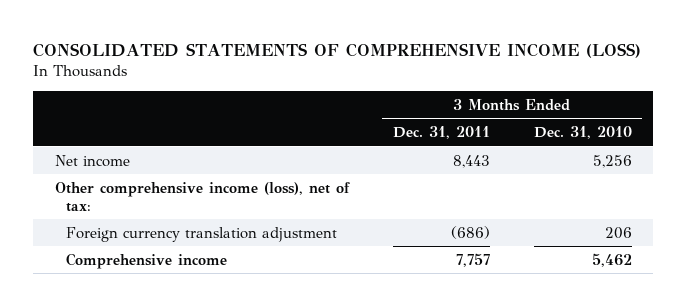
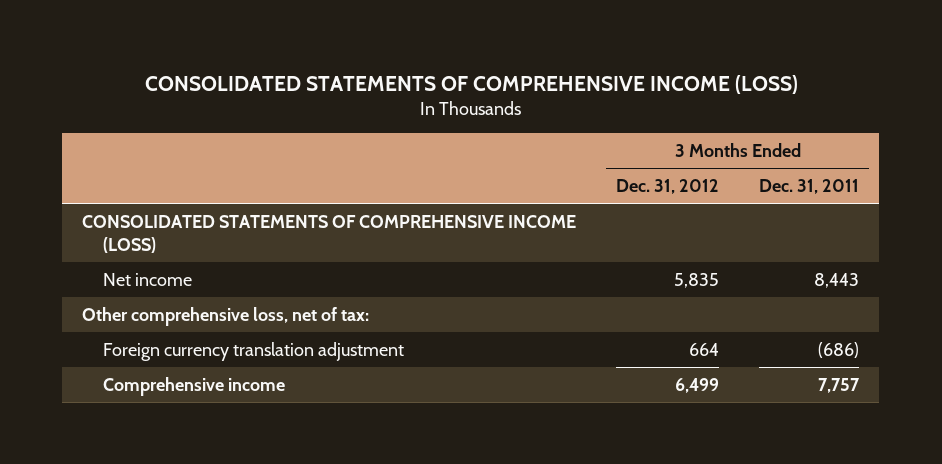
- | 3 Months Ended Dec. 31, 2011 | 3 Months Ended Dec. 31, 2010
+ | 3 Months Ended Dec. 31, 2012 | 3 Months Ended Dec. 31, 2011
+ CONSOLIDATED STATEMENTS OF COMPREHENSIVE INCOME (LOSS)
- Other comprehensive income (loss), net of tax:
+ Other comprehensive loss, net of tax:

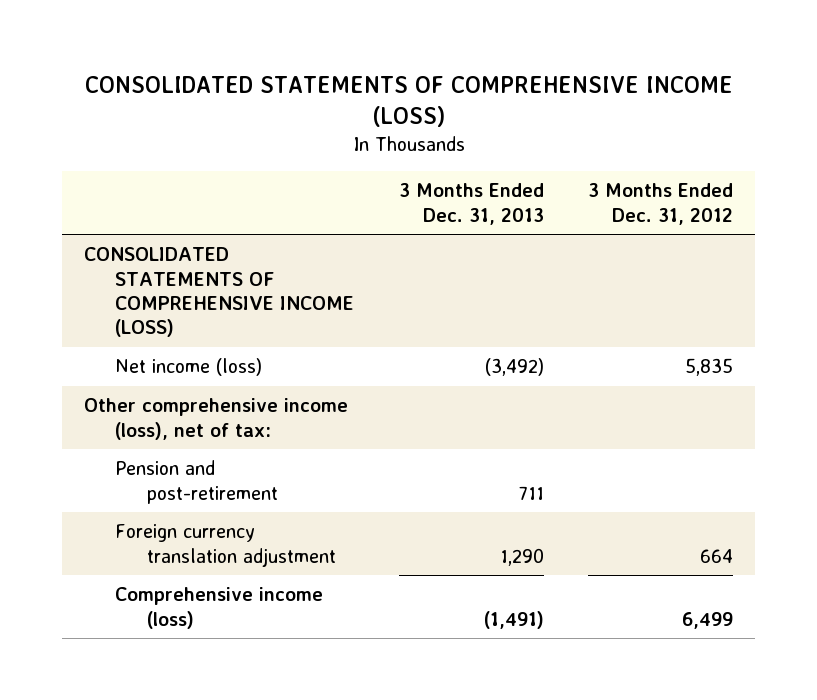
- | 3 Months Ended Dec. 31, 2012 | 3 Months Ended Dec. 31, 2011
+ | 3 Months Ended Dec. 31, 2013 | 3 Months Ended Dec. 31, 2012
- Net income | 5,835 | 8,443
- Other comprehensive loss, net of tax:
+ Net income (loss) | (3,492) | 5,835
+ Other comprehensive income (loss), net of tax:
+ Pension and post-retirement | 711 |
- Comprehensive income | 6,499 | 7,757
+ Comprehensive income (loss) | (1,491) | 6,499

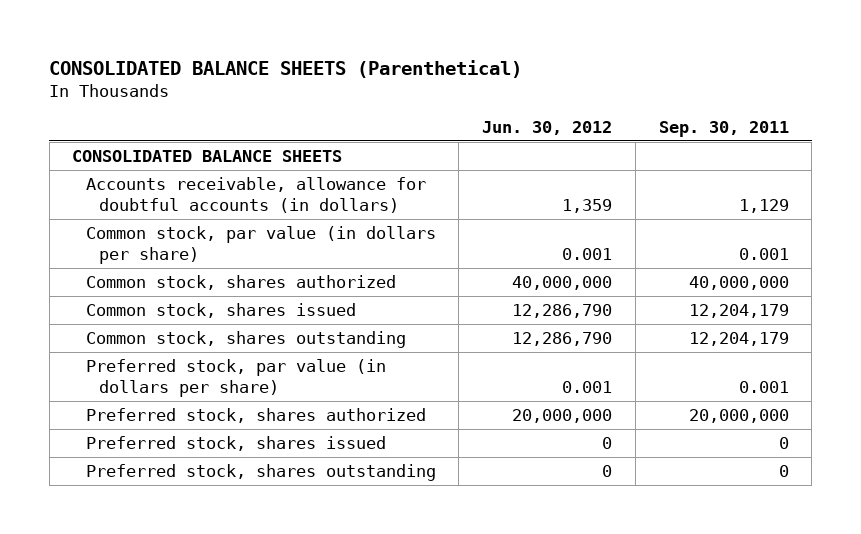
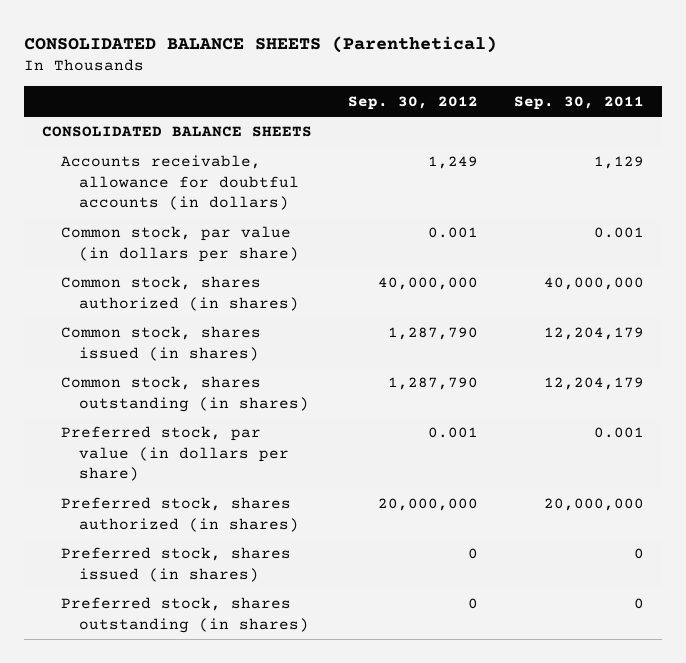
- | Jun. 30, 2012 | Sep. 30, 2011
+ | Sep. 30, 2012 | Sep. 30, 2011
- Common stock, shares authorized | 40,000,000 | 40,000,000
- Common stock, shares issued | 12,286,790 | 12,204,179
- Common stock, shares outstanding | 12,286,790 | 12,204,179
+ Common stock, shares authorized (in shares) | 40,000,000 | 40,000,000
+ Common stock, shares issued (in shares) | 1,287,790 | 12,204,179
+ Common stock, shares outstanding (in shares) | 1,287,790 | 12,204,179
- Preferred stock, shares authorized | 20,000,000 | 20,000,000
- Preferred stock, shares issued | 0 | 0
- Preferred stock, shares outstanding | 0 | 0
+ Preferred stock, shares authorized (in shares) | 20,000,000 | 20,000,000
+ Preferred stock, shares issued (in shares) | 0 | 0
+ Preferred stock, shares outstanding (in shares) | 0 | 0

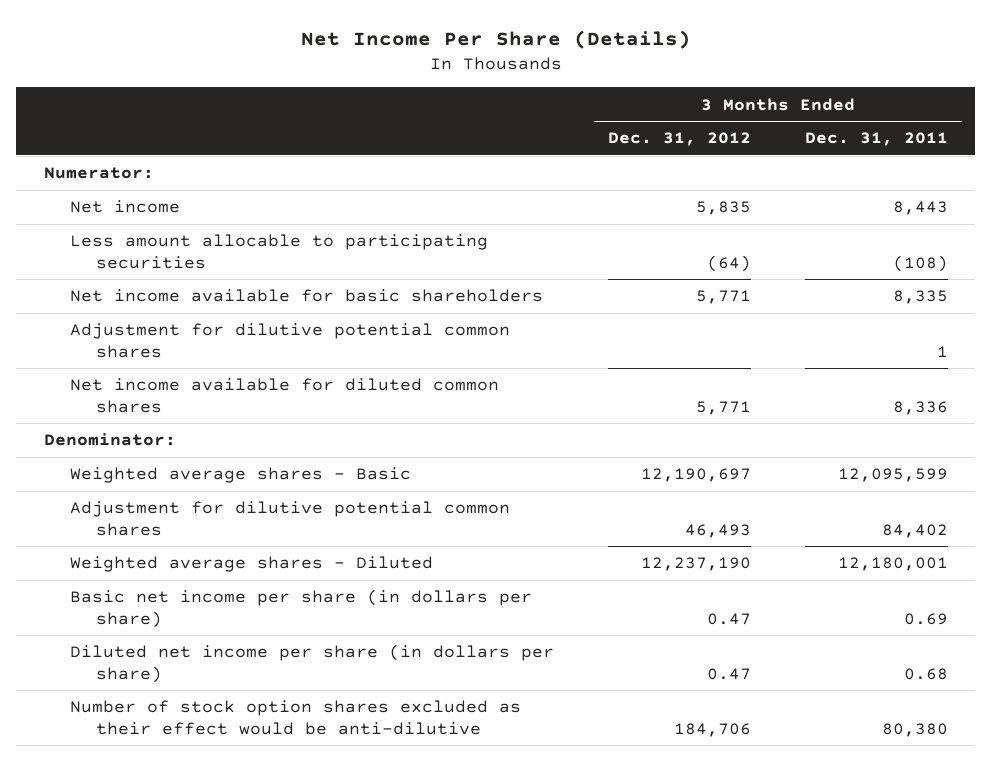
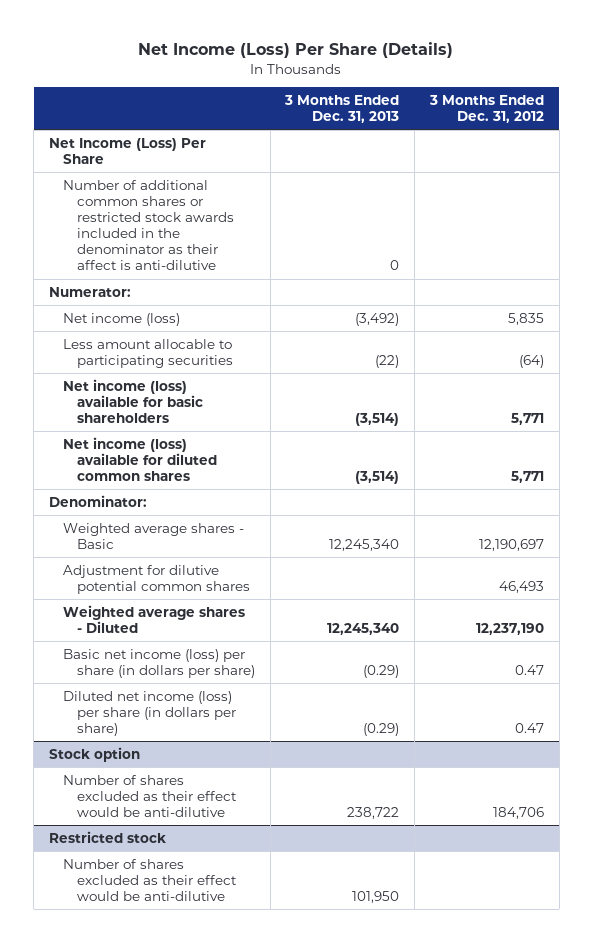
- Net Income Per Share (Details)
+ Net Income (Loss) Per Share (Details)
- | 3 Months Ended Dec. 31, 2012 | 3 Months Ended Dec. 31, 2011
+ | 3 Months Ended Dec. 31, 2013 | 3 Months Ended Dec. 31, 2012
+ Net Income (Loss) Per Share
+ Number of additional common shares or restricted stock awards included in the denominator as their affect is anti-dilutive | 0 |
- Net income | 5,835 | 8,443
+ Net income (loss) | (3,492) | 5,835
- Net income available for basic shareholders | 5,771 | 8,335
- Adjustment for dilutive potential common shares | | 1
- Net income available for diluted common shares | 5,771 | 8,336
+ Net income (loss) available for basic shareholders | (3,514) | 5,771
+ Net income (loss) available for diluted common shares | (3,514) | 5,771
- Basic net income per share (in dollars per share) | 0.47 | 0.69
- Diluted net income per share (in dollars per share) | 0.47 | 0.68
- Number of stock option shares excluded as their effect would be anti-dilutive | 184,706 | 80,380
+ Basic net income (loss) per share (in dollars per share) | (0.29) | 0.47
+ Diluted net income (loss) per share (in dollars per share) | (0.29) | 0.47
+ Stock option
+ Number of shares excluded as their effect would be anti-dilutive | 238,722 | 184,706
+ Restricted stock
+ Number of shares excluded as their effect would be anti-dilutive | 101,950 |

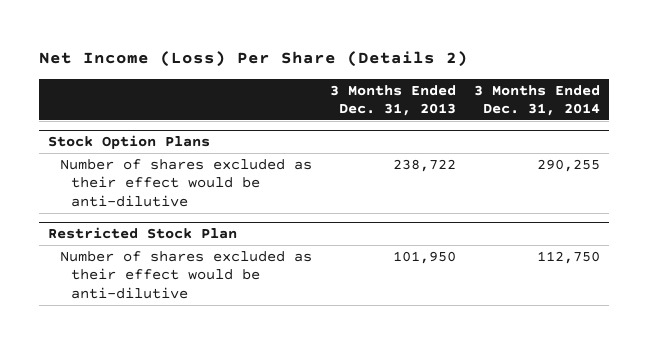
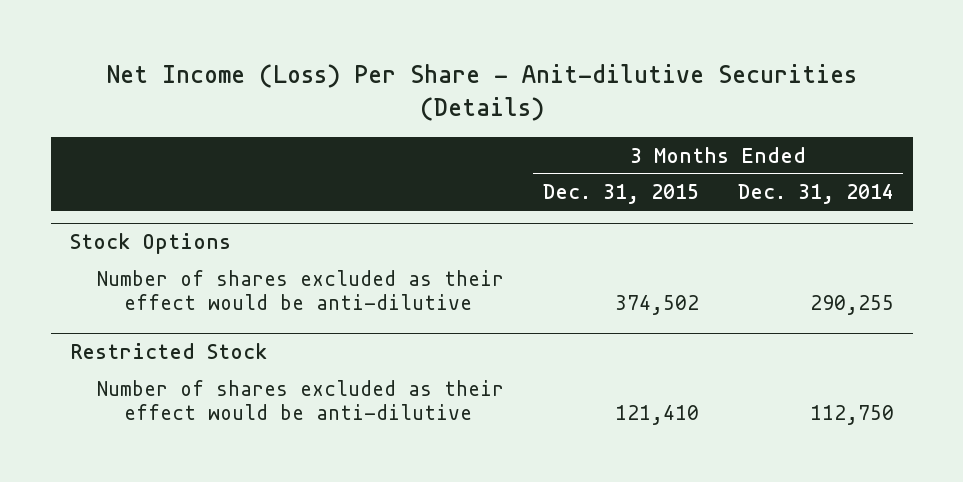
- Net Income (Loss) Per Share (Details 2)
+ Net Income (Loss) Per Share - Anit-dilutive Securities (Details)
- | 3 Months Ended Dec. 31, 2013 | 3 Months Ended Dec. 31, 2014
+ | 3 Months Ended Dec. 31, 2015 | 3 Months Ended Dec. 31, 2014
- Stock Option Plans
+ Stock Options
- Restricted Stock Plan
+ Restricted Stock

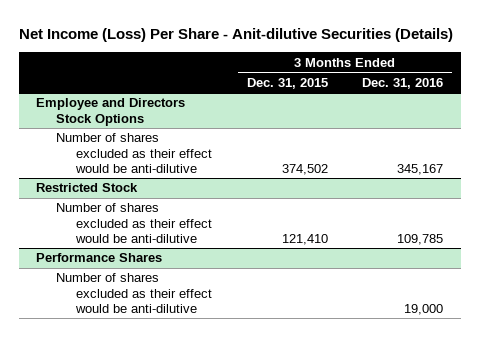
- | 3 Months Ended Dec. 31, 2015 | 3 Months Ended Dec. 31, 2014
+ | 3 Months Ended Dec. 31, 2015 | 3 Months Ended Dec. 31, 2016
- Stock Options
+ Employee and Directors Stock Options
+ Performance Shares
+ Number of shares excluded as their effect would be anti-dilutive | | 19,000

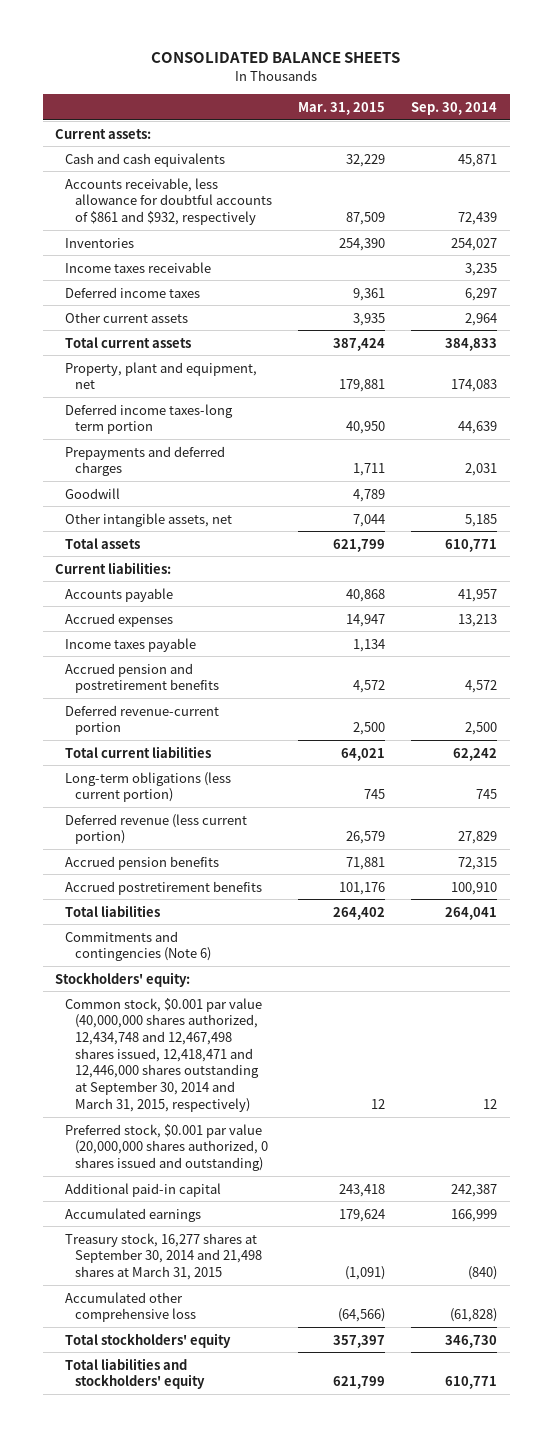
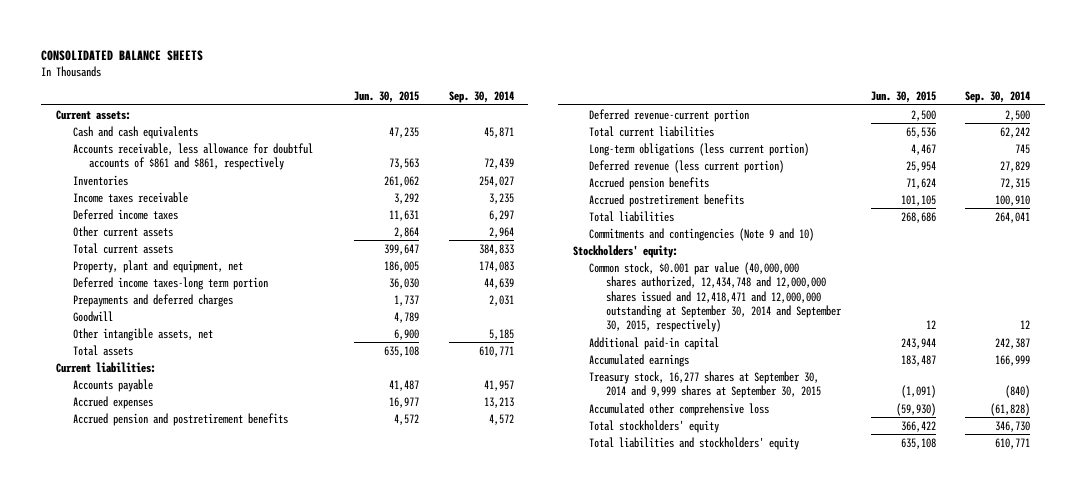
- | Mar. 31, 2015 | Sep. 30, 2014
+ | Jun. 30, 2015 | Sep. 30, 2014
- Accounts receivable, less allowance for doubtful accounts of $861 and $932, respectively | 87,509 | 72,439
+ Accounts receivable, less allowance for doubtful accounts of $861 and $861, respectively | 73,563 | 72,439
- Income taxes payable | 1,134 |
- Commitments and contingencies (Note 6)
+ Commitments and contingencies (Note 9 and 10)
- Common stock, $0.001 par value (40,000,000 shares authorized, 12,434,748 and 12,467,498 shares issued, 12,418,471 and 12,446,000 shares outstanding at September 30, 2014 and March 31, 2015, respectively) | 12 | 12
- Preferred stock, $0.001 par value (20,000,000 shares authorized, 0 shares issued and outstanding)
+ Common stock, $0.001 par value (40,000,000 shares authorized, 12,434,748 and 12,000,000 shares issued and 12,418,471 and 12,000,000 outstanding at September 30, 2014 and September 30, 2015, respectively) | 12 | 12
- Treasury stock, 16,277 shares at September 30, 2014 and 21,498 shares at March 31, 2015 | (1,091) | (840)
+ Treasury stock, 16,277 shares at September 30, 2014 and 9,999 shares at September 30, 2015 | (1,091) | (840)

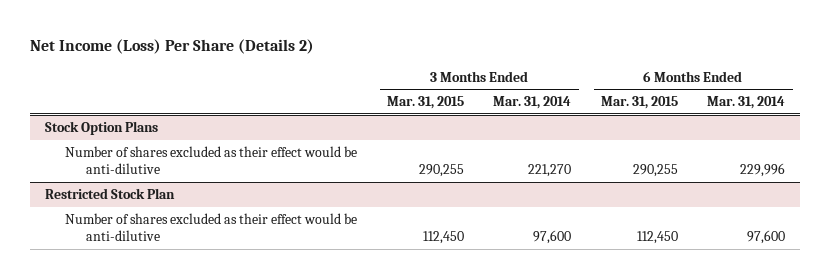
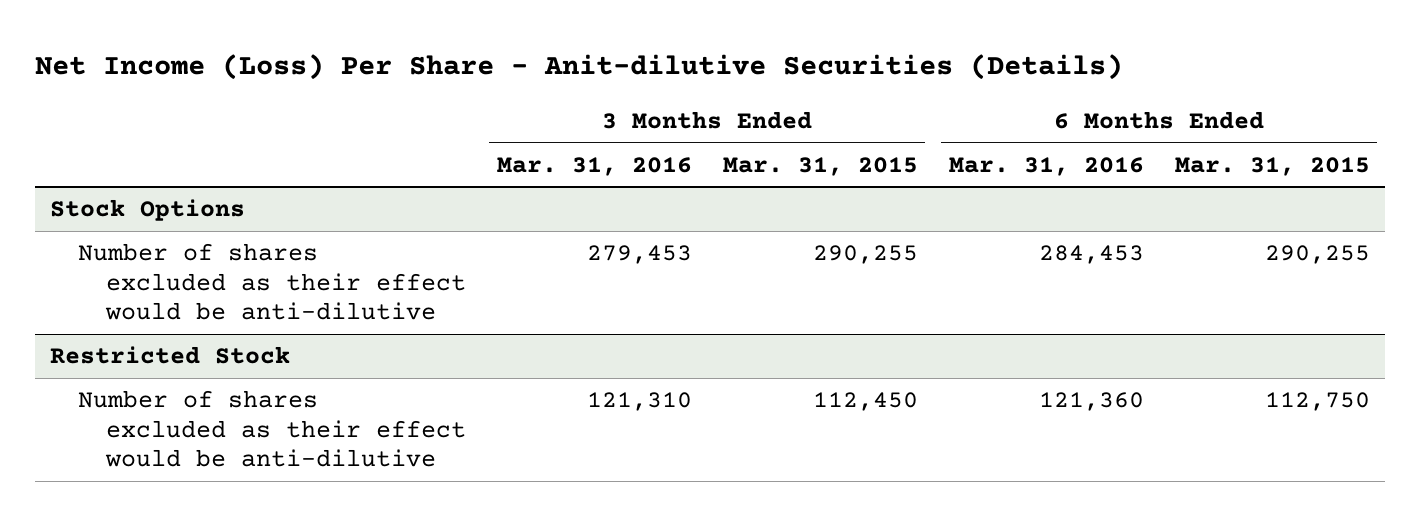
- Net Income (Loss) Per Share (Details 2)
+ Net Income (Loss) Per Share - Anit-dilutive Securities (Details)
- | 3 Months Ended Mar. 31, 2015 | 3 Months Ended Mar. 31, 2014 | 6 Months Ended Mar. 31, 2015 | 6 Months Ended Mar. 31, 2014
+ | 3 Months Ended Mar. 31, 2016 | 3 Months Ended Mar. 31, 2015 | 6 Months Ended Mar. 31, 2016 | 6 Months Ended Mar. 31, 2015
- Stock Option Plans
+ Stock Options
- Restricted Stock Plan
- Number of shares excluded as their effect would be anti-dilutive | 112,450 | 97,600 | 112,450 | 97,600
+ Restricted Stock
+ Number of shares excluded as their effect would be anti-dilutive | 121,310 | 112,450 | 121,360 | 112,750

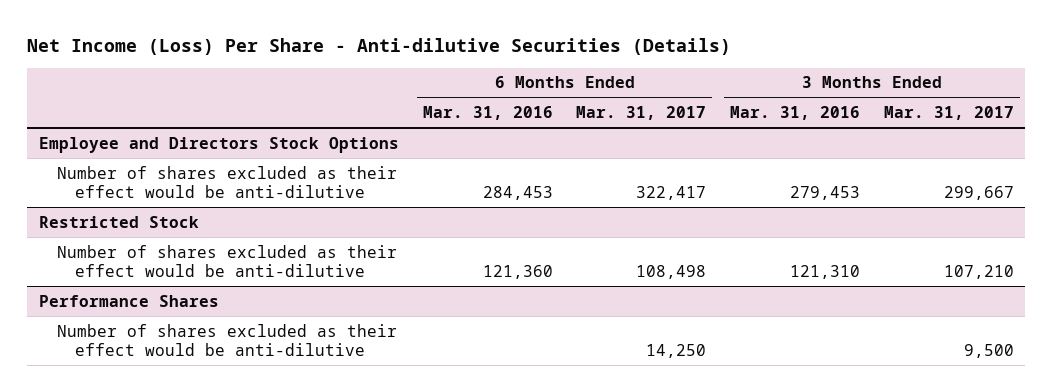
- Net Income (Loss) Per Share - Anit-dilutive Securities (Details)
+ Net Income (Loss) Per Share - Anti-dilutive Securities (Details)
- | 3 Months Ended Mar. 31, 2016 | 3 Months Ended Mar. 31, 2015 | 6 Months Ended Mar. 31, 2016 | 6 Months Ended Mar. 31, 2015
+ | 6 Months Ended Mar. 31, 2016 | 6 Months Ended Mar. 31, 2017 | 3 Months Ended Mar. 31, 2016 | 3 Months Ended Mar. 31, 2017
- Stock Options
+ Employee and Directors Stock Options
+ Performance Shares
+ Number of shares excluded as their effect would be anti-dilutive | | 14,250 | | 9,500

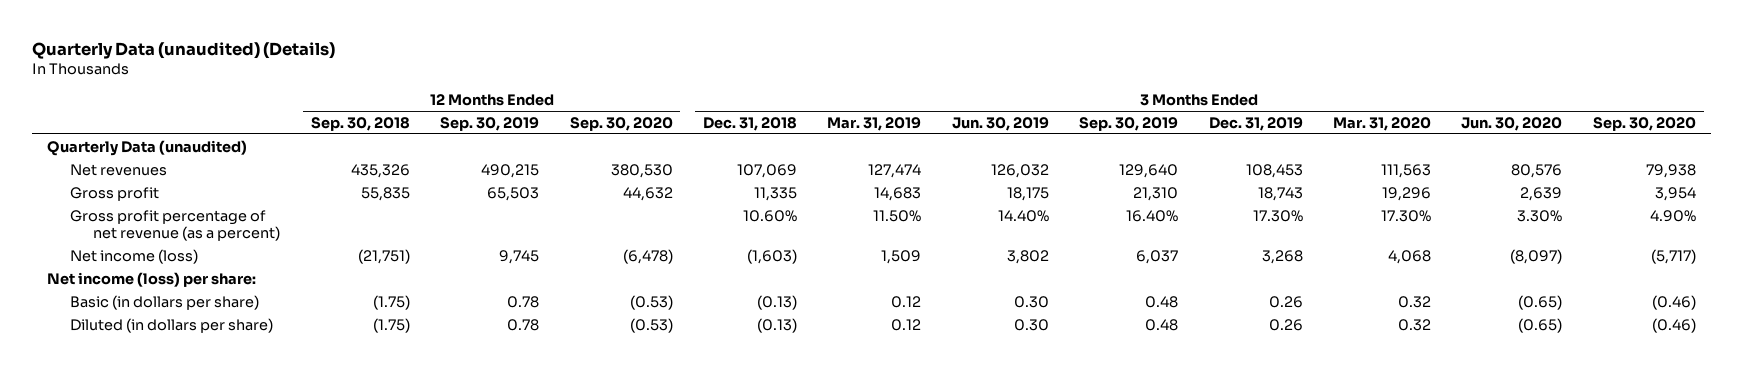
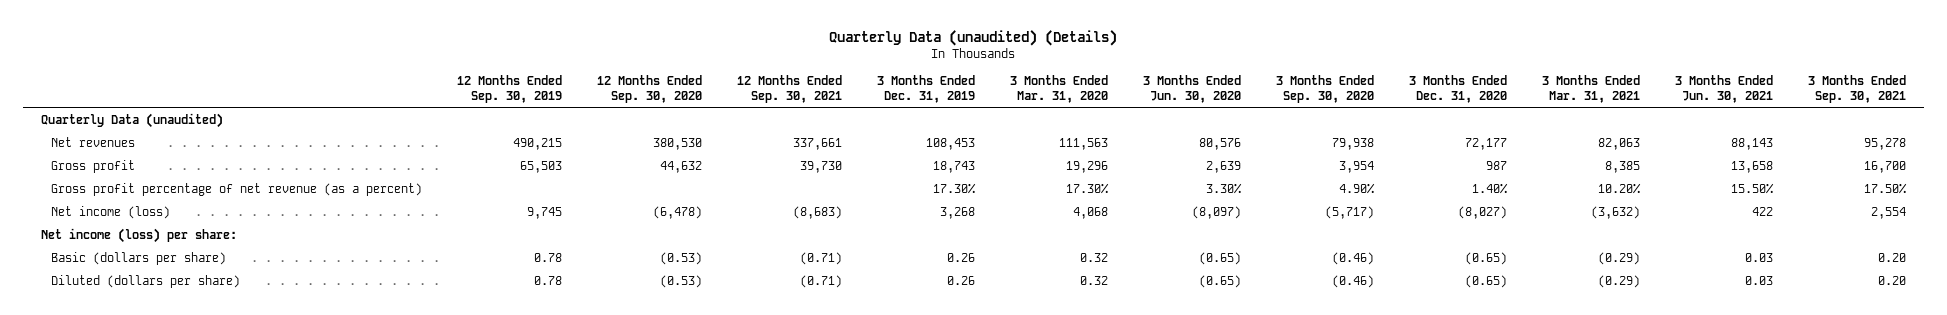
- | 12 Months Ended Sep. 30, 2018 | 12 Months Ended Sep. 30, 2019 | 12 Months Ended Sep. 30, 2020 | 3 Months Ended Dec. 31, 2018 | 3 Months Ended Mar. 31, 2019 | 3 Months Ended Jun. 30, 2019 | 3 Months Ended Sep. 30, 2019 | 3 Months Ended Dec. 31, 2019 | 3 Months Ended Mar. 31, 2020 | 3 Months Ended Jun. 30, 2020 | 3 Months Ended Sep. 30, 2020
+ | 12 Months Ended Sep. 30, 2019 | 12 Months Ended Sep. 30, 2020 | 12 Months Ended Sep. 30, 2021 | 3 Months Ended Dec. 31, 2019 | 3 Months Ended Mar. 31, 2020 | 3 Months Ended Jun. 30, 2020 | 3 Months Ended Sep. 30, 2020 | 3 Months Ended Dec. 31, 2020 | 3 Months Ended Mar. 31, 2021 | 3 Months Ended Jun. 30, 2021 | 3 Months Ended Sep. 30, 2021
- Basic (in dollars per share) | (1.75) | 0.78 | (0.53) | (0.13) | 0.12 | 0.30 | 0.48 | 0.26 | 0.32 | (0.65) | (0.46)
- Diluted (in dollars per share) | (1.75) | 0.78 | (0.53) | (0.13) | 0.12 | 0.30 | 0.48 | 0.26 | 0.32 | (0.65) | (0.46)
+ Basic (dollars per share) | 0.78 | (0.53) | (0.71) | 0.26 | 0.32 | (0.65) | (0.46) | (0.65) | (0.29) | 0.03 | 0.20
+ Diluted (dollars per share) | 0.78 | (0.53) | (0.71) | 0.26 | 0.32 | (0.65) | (0.46) | (0.65) | (0.29) | 0.03 | 0.20

